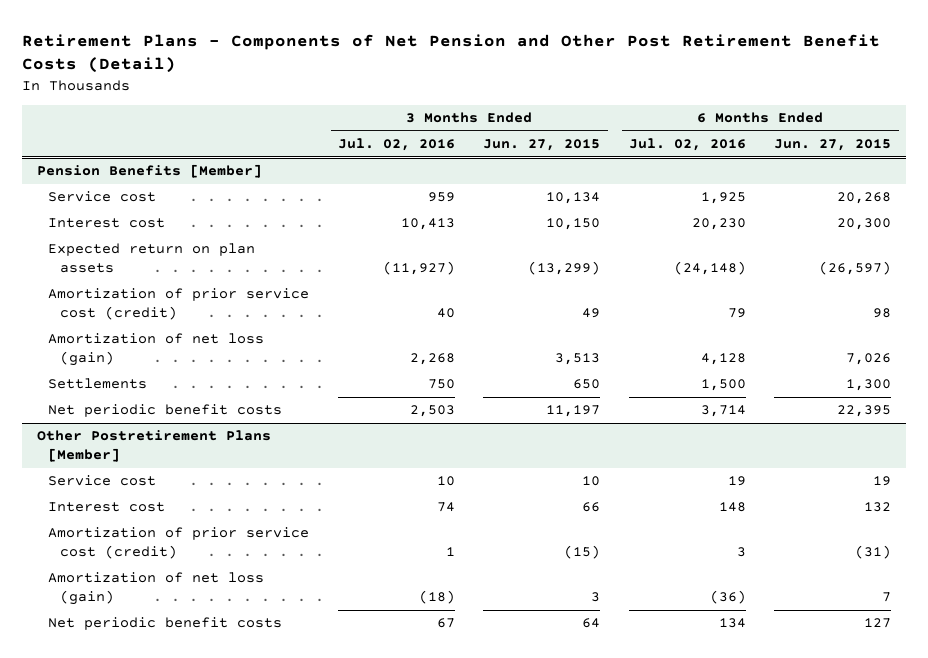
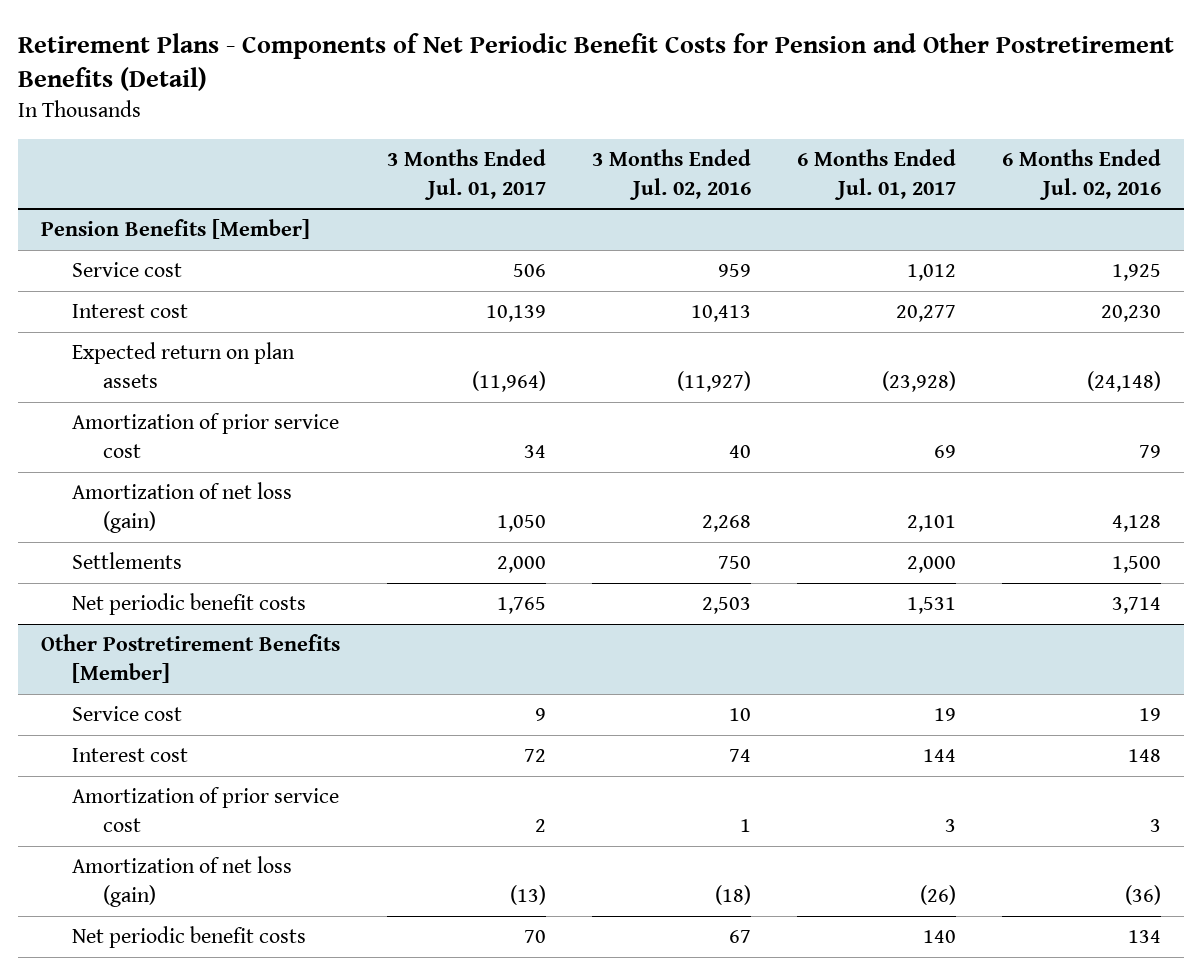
- Retirement Plans - Components of Net Pension and Other Post Retirement Benefit Costs (Detail)
+ Retirement Plans - Components of Net Periodic Benefit Costs for Pension and Other Postretirement Benefits (Detail)
- | 3 Months Ended Jul. 02, 2016 | 3 Months Ended Jun. 27, 2015 | 6 Months Ended Jul. 02, 2016 | 6 Months Ended Jun. 27, 2015
+ | 3 Months Ended Jul. 01, 2017 | 3 Months Ended Jul. 02, 2016 | 6 Months Ended Jul. 01, 2017 | 6 Months Ended Jul. 02, 2016
@ Pension Benefits [Member]
- Amortization of prior service cost (credit) | 40 | 49 | 79 | 98
+ Amortization of prior service cost | 34 | 40 | 69 | 79
- Other Postretirement Plans [Member]
+ Other Postretirement Benefits [Member]
- Amortization of prior service cost (credit) | 1 | (15) | 3 | (31)
+ Amortization of prior service cost | 2 | 1 | 3 | 3

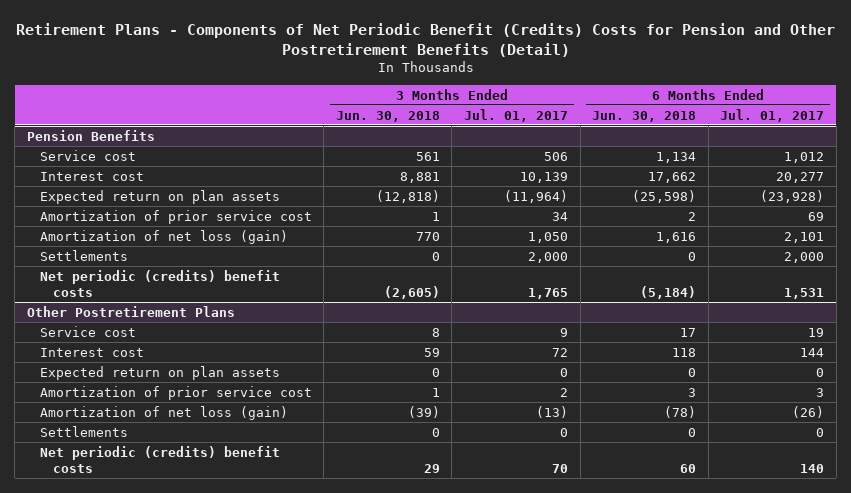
- Retirement Plans - Components of Net Periodic Benefit Costs for Pension and Other Postretirement Benefits (Detail)
+ Retirement Plans - Components of Net Periodic Benefit (Credits) Costs for Pension and Other Postretirement Benefits (Detail)
- | 3 Months Ended Jul. 01, 2017 | 3 Months Ended Jul. 02, 2016 | 6 Months Ended Jul. 01, 2017 | 6 Months Ended Jul. 02, 2016
+ | 3 Months Ended Jun. 30, 2018 | 3 Months Ended Jul. 01, 2017 | 6 Months Ended Jun. 30, 2018 | 6 Months Ended Jul. 01, 2017
- Pension Benefits [Member]
+ Pension Benefits
- Net periodic benefit costs | 1,765 | 2,503 | 1,531 | 3,714
- Other Postretirement Benefits [Member]
+ Net periodic (credits) benefit costs | (2,605) | 1,765 | (5,184) | 1,531
+ Other Postretirement Plans
+ Expected return on plan assets | 0 | 0 | 0 | 0
- Net periodic benefit costs | 70 | 67 | 140 | 134
+ Settlements | 0 | 0 | 0 | 0
+ Net periodic (credits) benefit costs | 29 | 70 | 60 | 140

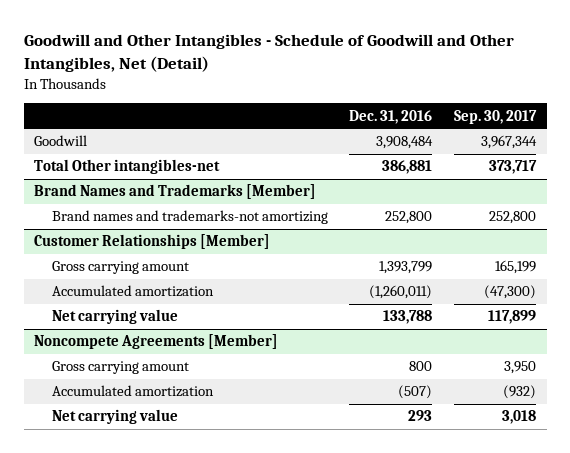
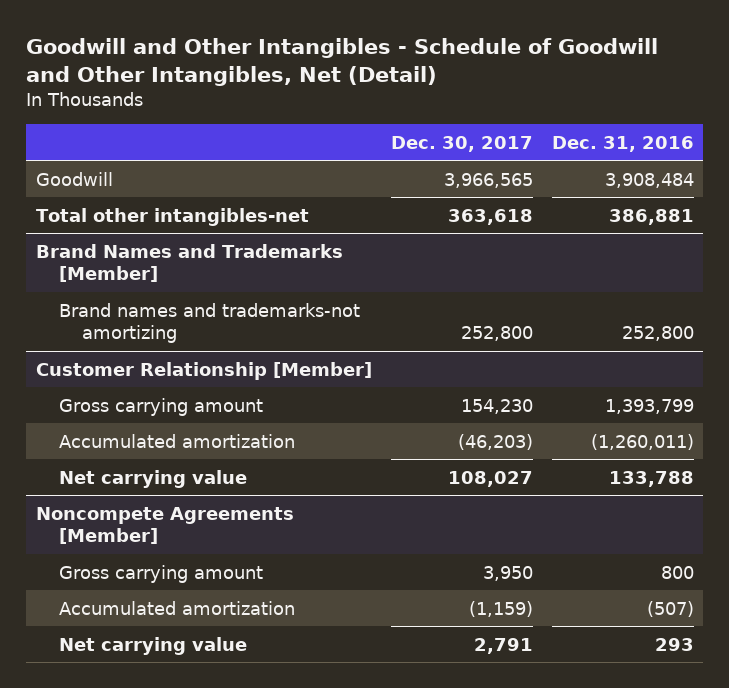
- | Dec. 31, 2016 | Sep. 30, 2017
+ | Dec. 30, 2017 | Dec. 31, 2016
- Total Other intangibles-net | 386,881 | 373,717
+ Total other intangibles-net | 363,618 | 386,881
- Customer Relationships [Member]
+ Customer Relationship [Member]

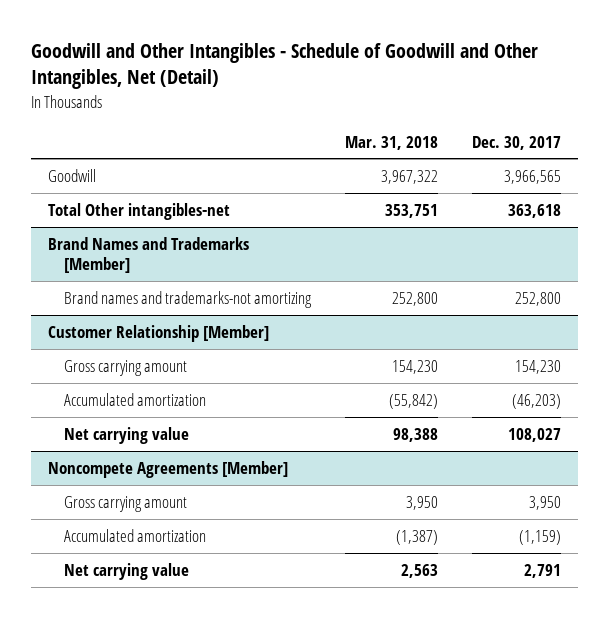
- | Dec. 30, 2017 | Dec. 31, 2016
+ | Mar. 31, 2018 | Dec. 30, 2017
- Total other intangibles-net | 363,618 | 386,881
+ Total Other intangibles-net | 353,751 | 363,618

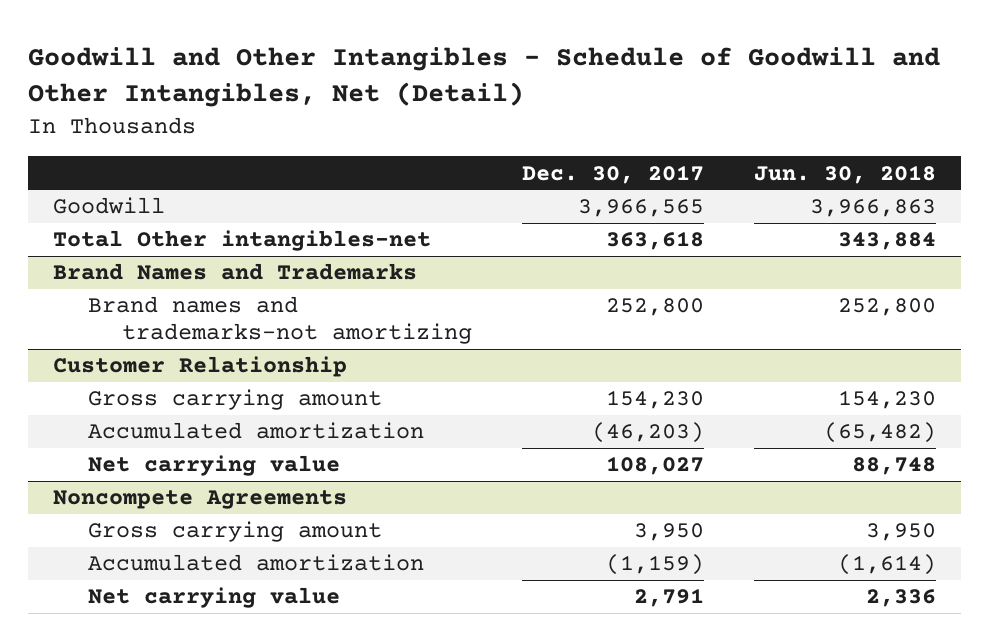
- | Mar. 31, 2018 | Dec. 30, 2017
+ | Dec. 30, 2017 | Jun. 30, 2018
- Brand Names and Trademarks [Member]
+ Brand Names and Trademarks
- Customer Relationship [Member]
+ Customer Relationship
- Noncompete Agreements [Member]
+ Noncompete Agreements

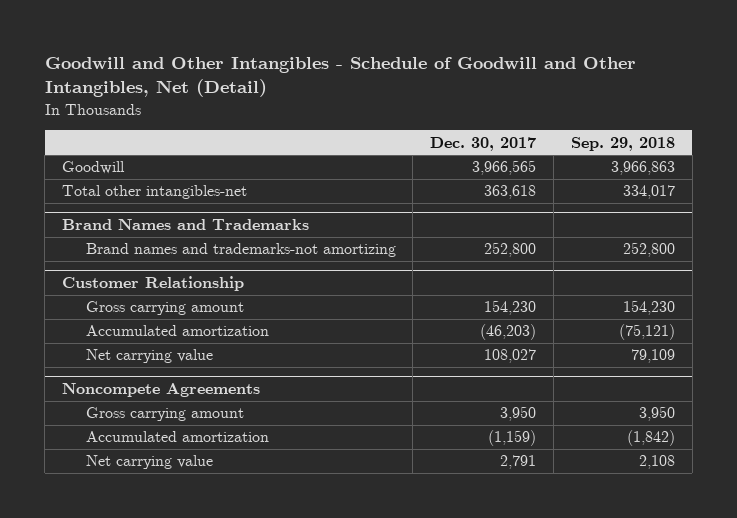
- | Dec. 30, 2017 | Jun. 30, 2018
+ | Dec. 30, 2017 | Sep. 29, 2018
- Total Other intangibles-net | 363,618 | 343,884
+ Total other intangibles-net | 363,618 | 334,017

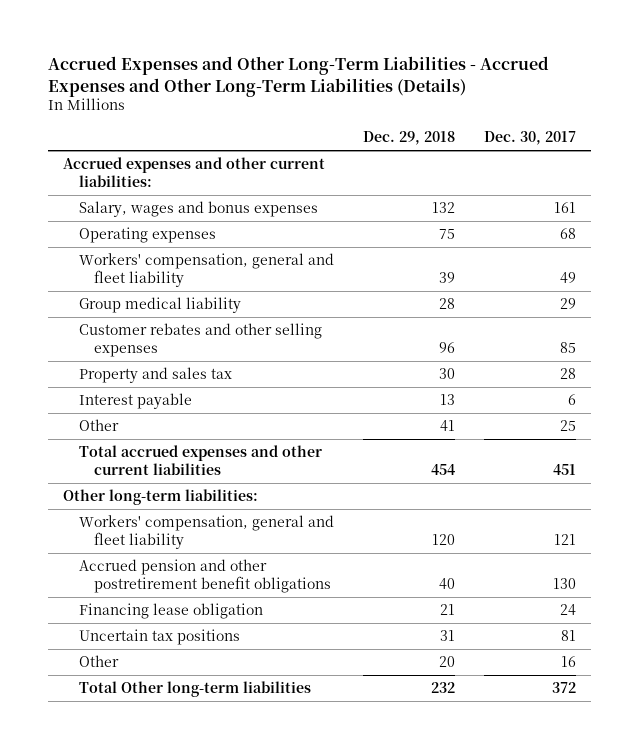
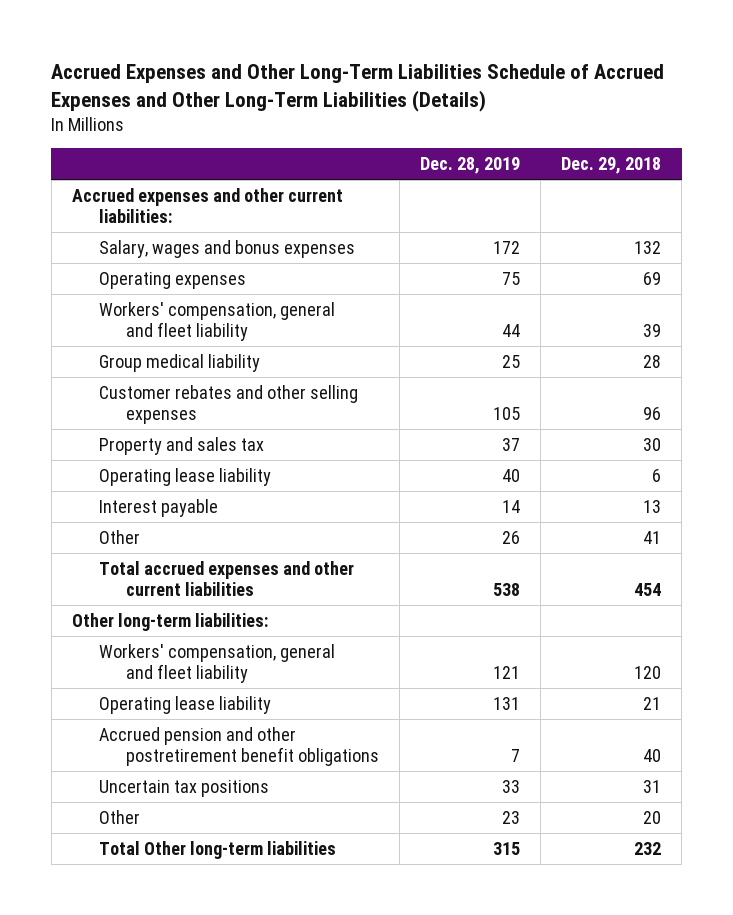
- Accrued Expenses and Other Long-Term Liabilities - Accrued Expenses and Other Long-Term Liabilities (Details)
+ Accrued Expenses and Other Long-Term Liabilities Schedule of Accrued Expenses and Other Long-Term Liabilities (Details)
- | Dec. 29, 2018 | Dec. 30, 2017
+ | Dec. 28, 2019 | Dec. 29, 2018
- Operating expenses | 75 | 68
+ Operating expenses | 75 | 69
+ Operating lease liability | 40 | 6
+ Operating lease liability | 131 | 21
- Financing lease obligation | 21 | 24

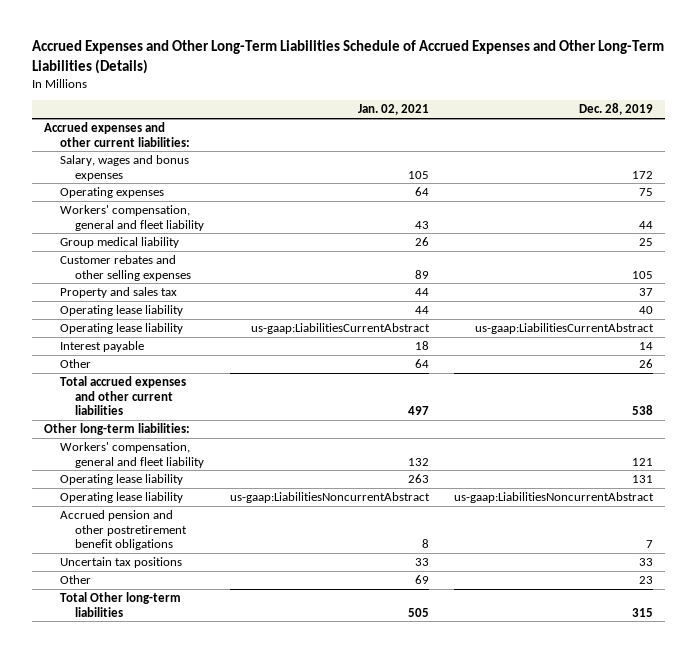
- | Dec. 28, 2019 | Dec. 29, 2018
+ | Jan. 02, 2021 | Dec. 28, 2019
+ Operating lease liability | us-gaap:LiabilitiesCurrentAbstract | us-gaap:LiabilitiesCurrentAbstract
+ Operating lease liability | us-gaap:LiabilitiesNoncurrentAbstract | us-gaap:LiabilitiesNoncurrentAbstract

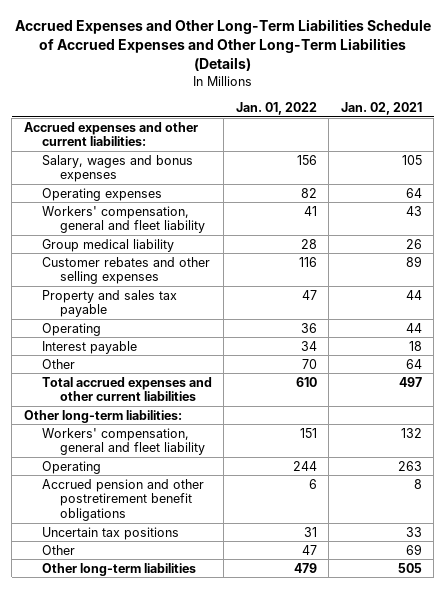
- | Jan. 02, 2021 | Dec. 28, 2019
+ | Jan. 01, 2022 | Jan. 02, 2021
- Property and sales tax | 44 | 37
- Operating lease liability | 44 | 40
- Operating lease liability | us-gaap:LiabilitiesCurrentAbstract | us-gaap:LiabilitiesCurrentAbstract
+ Property and sales tax payable | 47 | 44
+ Operating | 36 | 44
- Operating lease liability | 263 | 131
- Operating lease liability | us-gaap:LiabilitiesNoncurrentAbstract | us-gaap:LiabilitiesNoncurrentAbstract
+ Operating | 244 | 263
- Total Other long-term liabilities | 505 | 315
+ Other long-term liabilities | 479 | 505

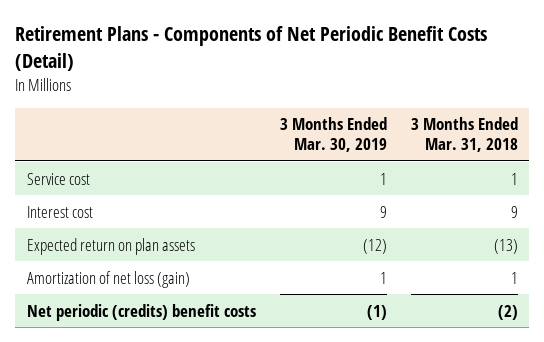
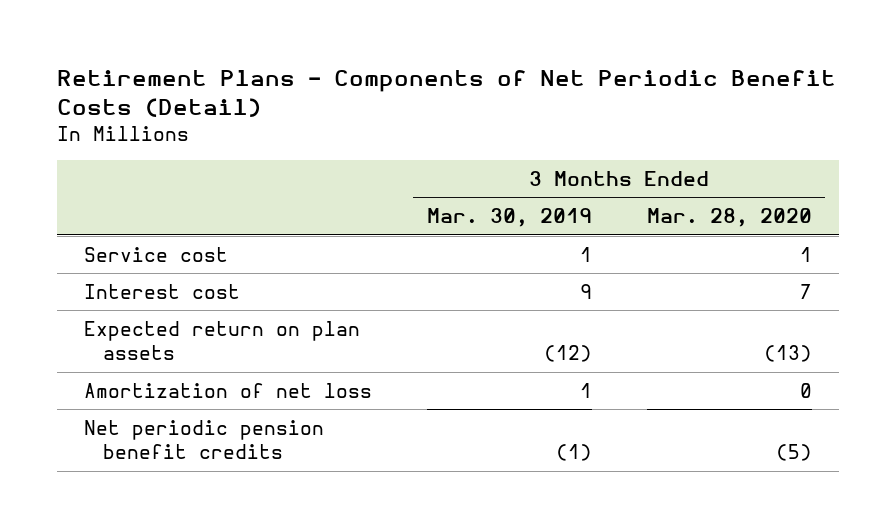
- | 3 Months Ended Mar. 30, 2019 | 3 Months Ended Mar. 31, 2018
+ | 3 Months Ended Mar. 30, 2019 | 3 Months Ended Mar. 28, 2020
- Amortization of net loss (gain) | 1 | 1
- Net periodic (credits) benefit costs | (1) | (2)
+ Amortization of net loss | 1 | 0
+ Net periodic pension benefit credits | (1) | (5)

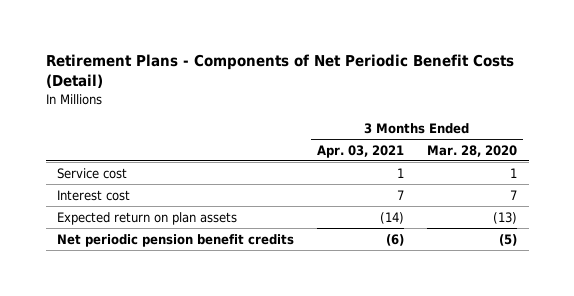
- | 3 Months Ended Mar. 30, 2019 | 3 Months Ended Mar. 28, 2020
+ | 3 Months Ended Apr. 03, 2021 | 3 Months Ended Mar. 28, 2020
- Amortization of net loss | 1 | 0

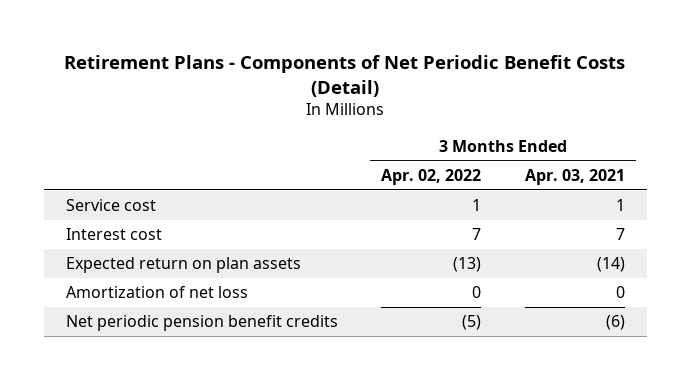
- | 3 Months Ended Apr. 03, 2021 | 3 Months Ended Mar. 28, 2020
+ | 3 Months Ended Apr. 02, 2022 | 3 Months Ended Apr. 03, 2021
+ Amortization of net loss | 0 | 0

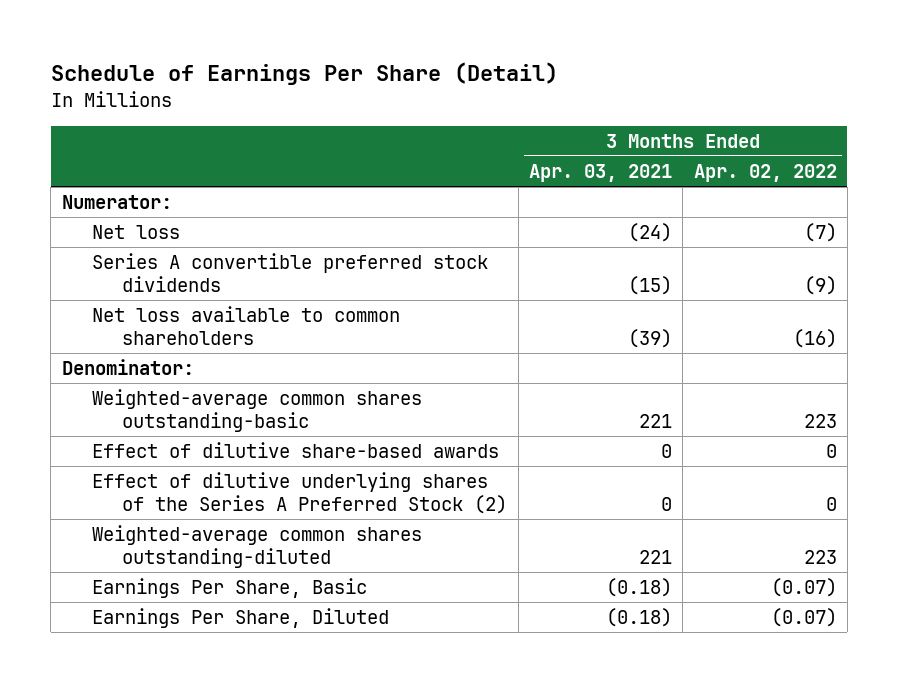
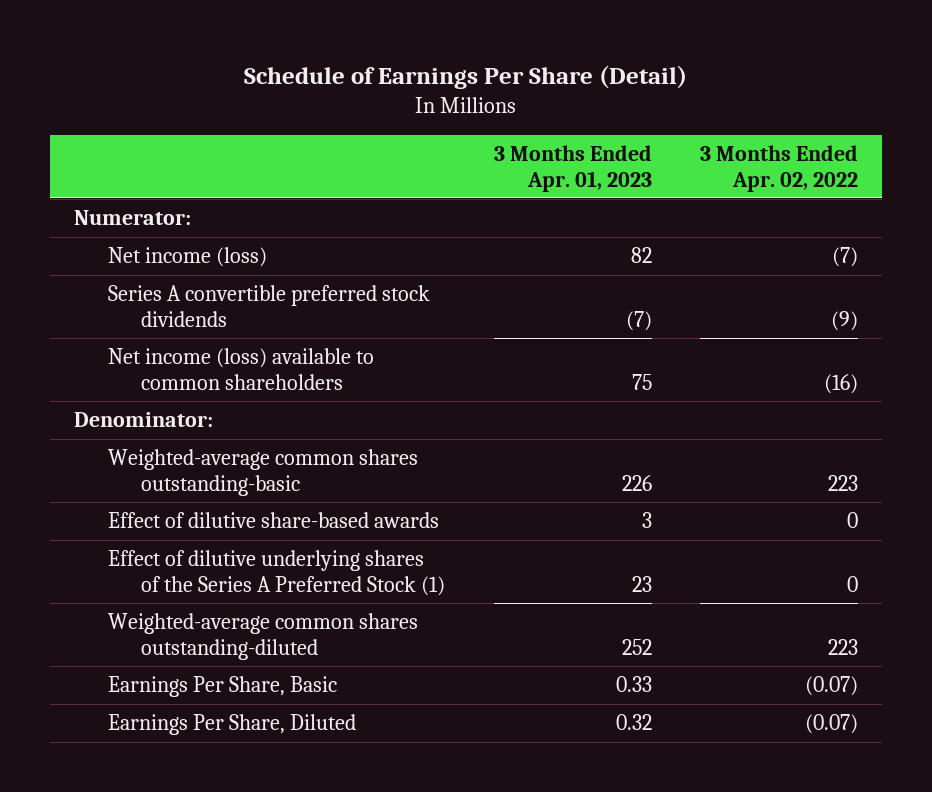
- | 3 Months Ended Apr. 03, 2021 | 3 Months Ended Apr. 02, 2022
+ | 3 Months Ended Apr. 01, 2023 | 3 Months Ended Apr. 02, 2022
- Net loss | (24) | (7)
+ Net income (loss) | 82 | (7)
- Net loss available to common shareholders | (39) | (16)
+ Net income (loss) available to common shareholders | 75 | (16)
- Effect of dilutive underlying shares of the Series A Preferred Stock (2) | 0 | 0
+ Effect of dilutive underlying shares of the Series A Preferred Stock (1) | 23 | 0

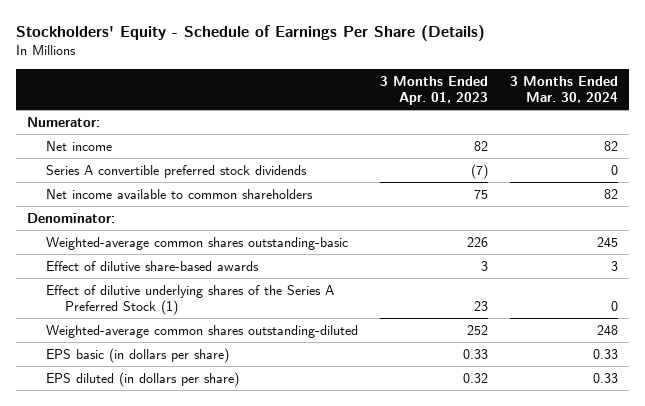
- Schedule of Earnings Per Share (Detail)
+ Stockholders' Equity - Schedule of Earnings Per Share (Details)
- | 3 Months Ended Apr. 01, 2023 | 3 Months Ended Apr. 02, 2022
+ | 3 Months Ended Apr. 01, 2023 | 3 Months Ended Mar. 30, 2024
- Net income (loss) | 82 | (7)
+ Net income | 82 | 82
- Net income (loss) available to common shareholders | 75 | (16)
+ Net income available to common shareholders | 75 | 82
- Earnings Per Share, Basic | 0.33 | (0.07)
- Earnings Per Share, Diluted | 0.32 | (0.07)
+ EPS basic (in dollars per share) | 0.33 | 0.33
+ EPS diluted (in dollars per share) | 0.32 | 0.33

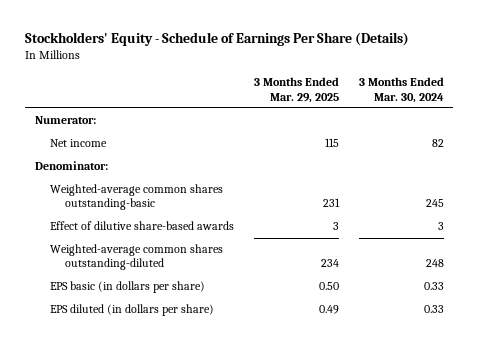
- | 3 Months Ended Apr. 01, 2023 | 3 Months Ended Mar. 30, 2024
+ | 3 Months Ended Mar. 29, 2025 | 3 Months Ended Mar. 30, 2024
- Series A convertible preferred stock dividends | (7) | 0
- Net income available to common shareholders | 75 | 82
- Effect of dilutive underlying shares of the Series A Preferred Stock (1) | 23 | 0

